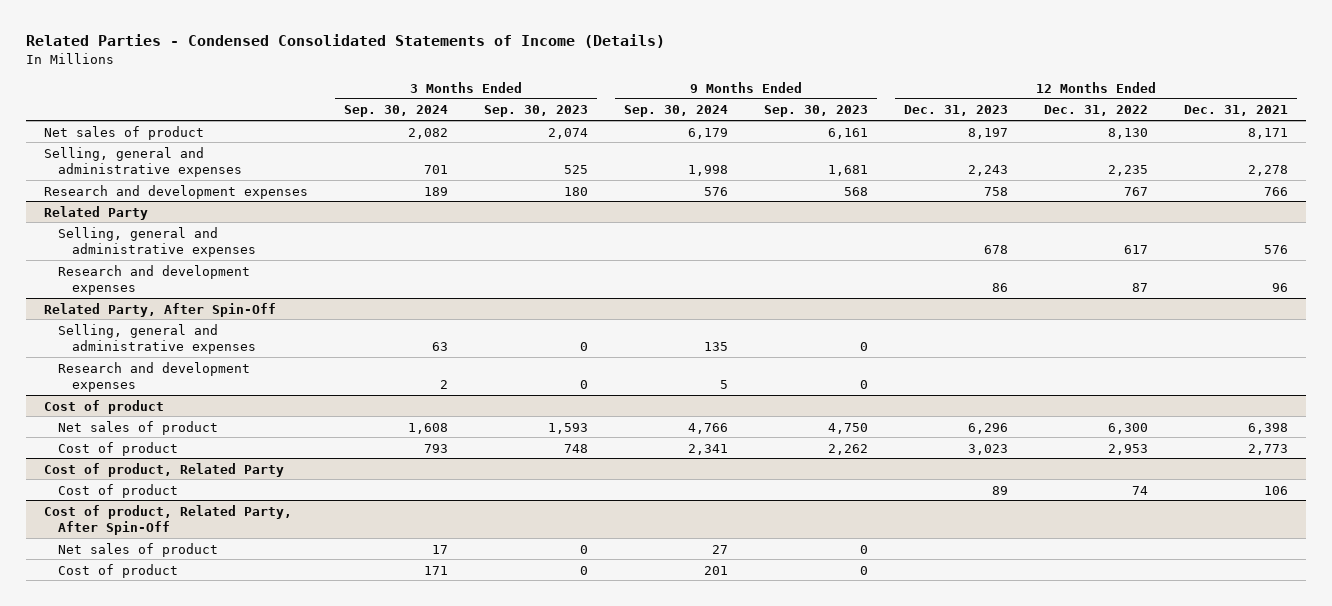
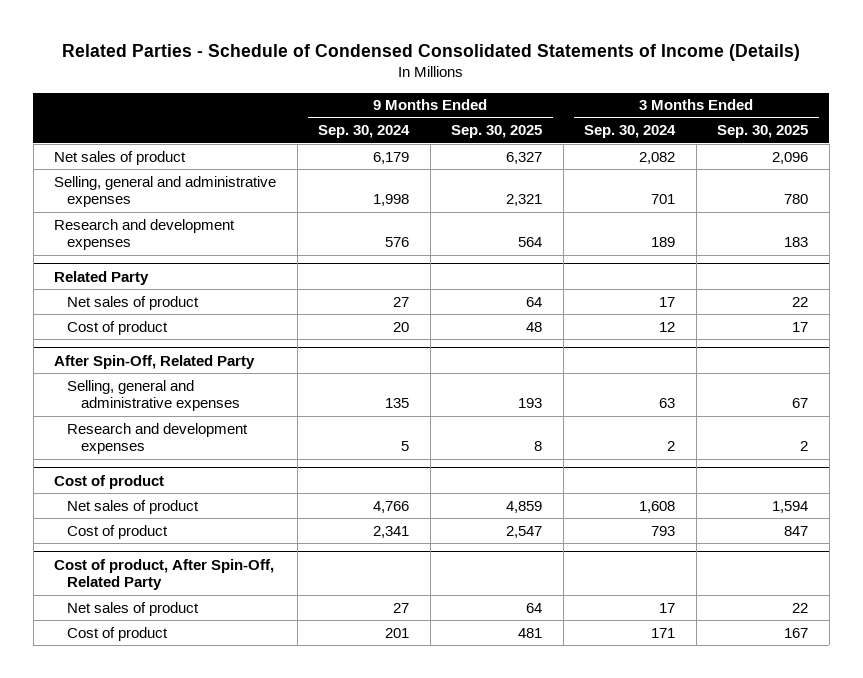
- Related Parties - Condensed Consolidated Statements of Income (Details)
+ Related Parties - Schedule of Condensed Consolidated Statements of Income (Details)
- | 3 Months Ended Sep. 30, 2024 | 3 Months Ended Sep. 30, 2023 | 9 Months Ended Sep. 30, 2024 | 9 Months Ended Sep. 30, 2023 | 12 Months Ended Dec. 31, 2023 | 12 Months Ended Dec. 31, 2022 | 12 Months Ended Dec. 31, 2021
+ | 9 Months Ended Sep. 30, 2024 | 9 Months Ended Sep. 30, 2025 | 3 Months Ended Sep. 30, 2024 | 3 Months Ended Sep. 30, 2025
@ Related Party
- Selling, general and administrative expenses | | | | | 678 | 617 | 576
- Research and development expenses | | | | | 86 | 87 | 96
- Related Party, After Spin-Off
@ Related Party
+ Net sales of product | 27 | 64 | 17 | 22
+ Cost of product | 20 | 48 | 12 | 17
+ After Spin-Off, Related Party
- Cost of product, Related Party
- Cost of product | | | | | 89 | 74 | 106
- Cost of product, Related Party, After Spin-Off
+ Cost of product, After Spin-Off, Related Party

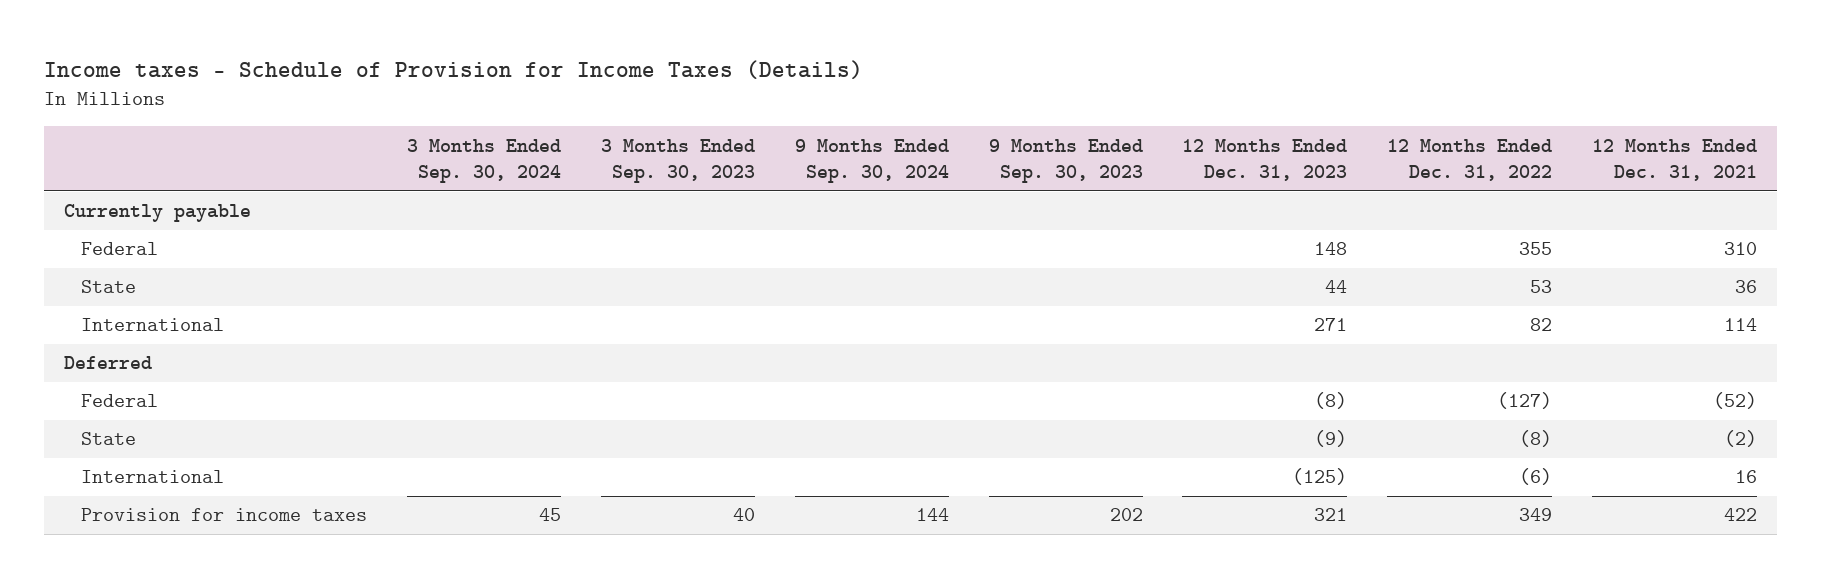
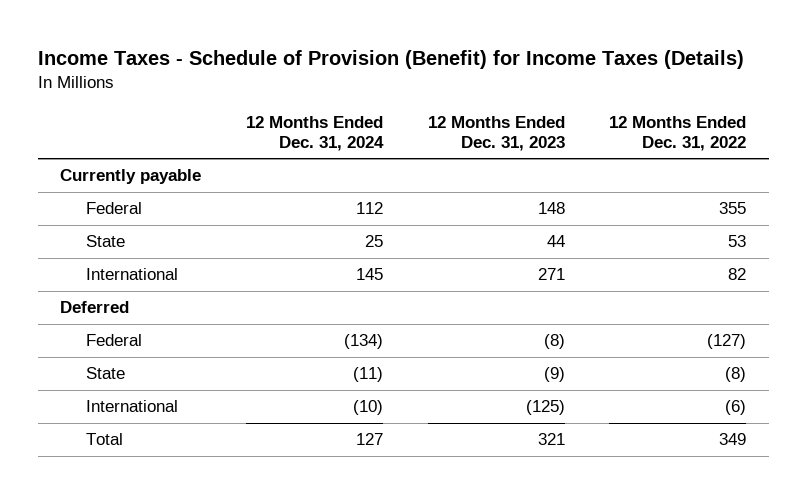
- Income taxes - Schedule of Provision for Income Taxes (Details)
+ Income Taxes - Schedule of Provision (Benefit) for Income Taxes (Details)
- | 3 Months Ended Sep. 30, 2024 | 3 Months Ended Sep. 30, 2023 | 9 Months Ended Sep. 30, 2024 | 9 Months Ended Sep. 30, 2023 | 12 Months Ended Dec. 31, 2023 | 12 Months Ended Dec. 31, 2022 | 12 Months Ended Dec. 31, 2021
+ | 12 Months Ended Dec. 31, 2024 | 12 Months Ended Dec. 31, 2023 | 12 Months Ended Dec. 31, 2022
- Provision for income taxes | 45 | 40 | 144 | 202 | 321 | 349 | 422
+ Total | 127 | 321 | 349

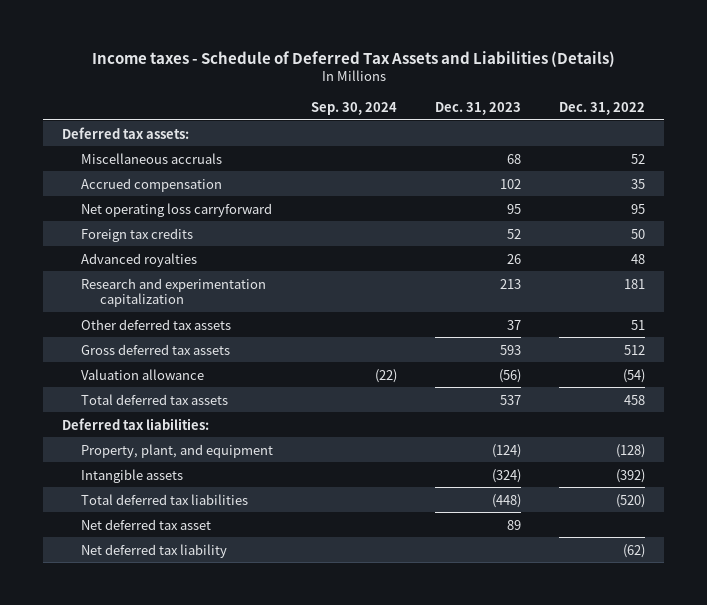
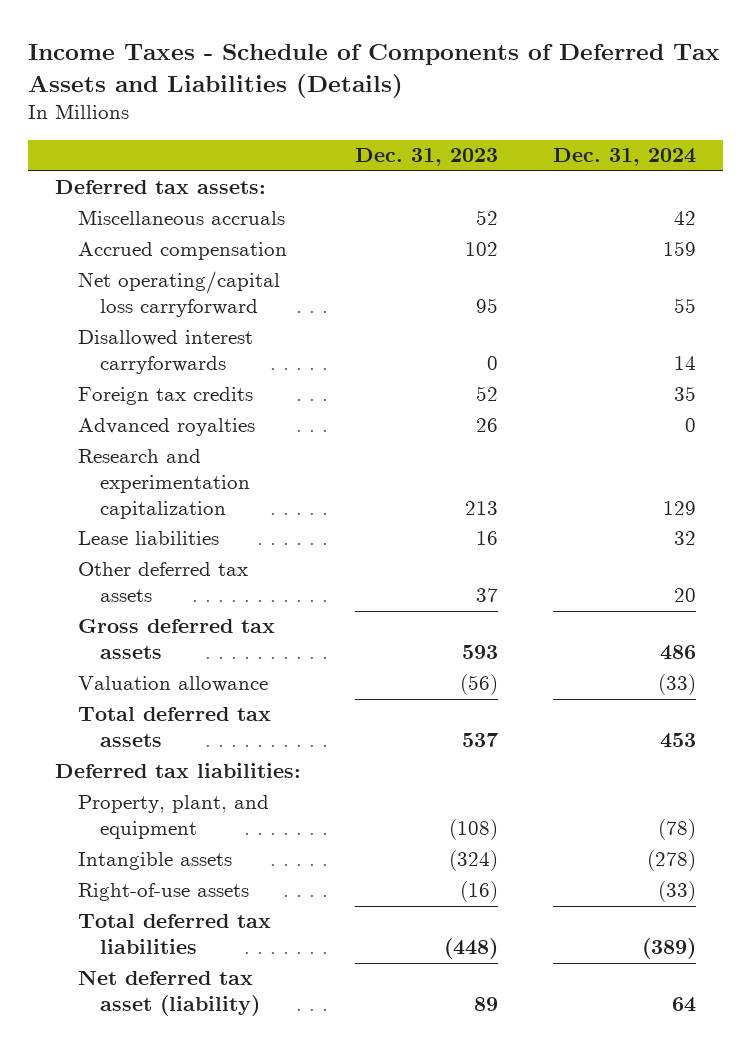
- Income taxes - Schedule of Deferred Tax Assets and Liabilities (Details)
+ Income Taxes - Schedule of Components of Deferred Tax Assets and Liabilities (Details)
- | Sep. 30, 2024 | Dec. 31, 2023 | Dec. 31, 2022
+ | Dec. 31, 2023 | Dec. 31, 2024
- Miscellaneous accruals | | 68 | 52
+ Miscellaneous accruals | 52 | 42
- Net operating loss carryforward | | 95 | 95
+ Net operating/capital loss carryforward | 95 | 55
+ Disallowed interest carryforwards | 0 | 14
+ Lease liabilities | 16 | 32
- Property, plant, and equipment | | (124) | (128)
+ Property, plant, and equipment | (108) | (78)
+ Right-of-use assets | (16) | (33)
- Net deferred tax asset | | 89 |
- Net deferred tax liability | | | (62)
+ Net deferred tax asset (liability) | 89 | 64

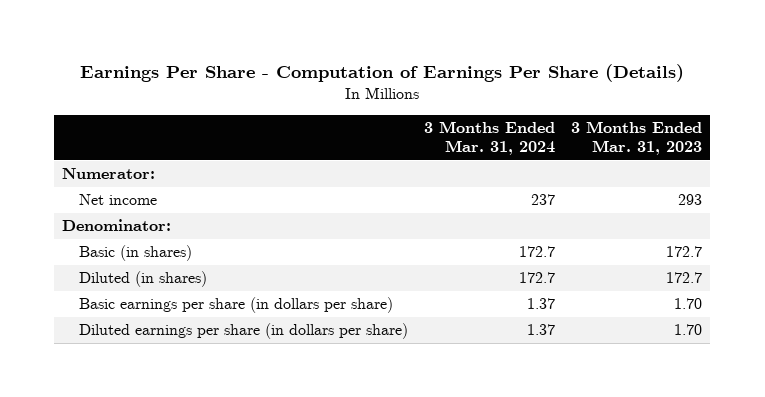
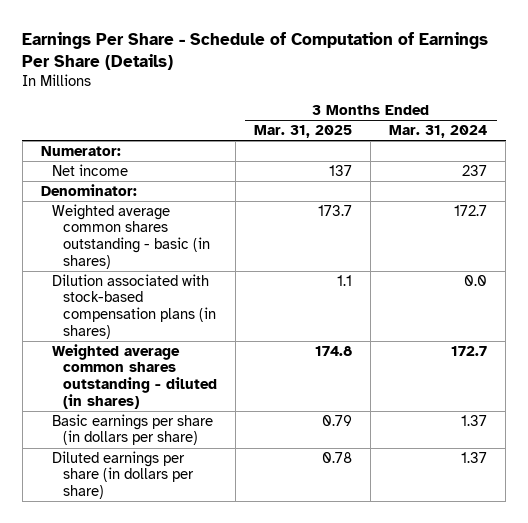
- Earnings Per Share - Computation of Earnings Per Share (Details)
+ Earnings Per Share - Schedule of Computation of Earnings Per Share (Details)
- | 3 Months Ended Mar. 31, 2024 | 3 Months Ended Mar. 31, 2023
+ | 3 Months Ended Mar. 31, 2025 | 3 Months Ended Mar. 31, 2024
- Basic (in shares) | 172.7 | 172.7
- Diluted (in shares) | 172.7 | 172.7
+ Weighted average common shares outstanding - basic (in shares) | 173.7 | 172.7
+ Dilution associated with stock-based compensation plans (in shares) | 1.1 | 0.0
+ Weighted average common shares outstanding - diluted (in shares) | 174.8 | 172.7

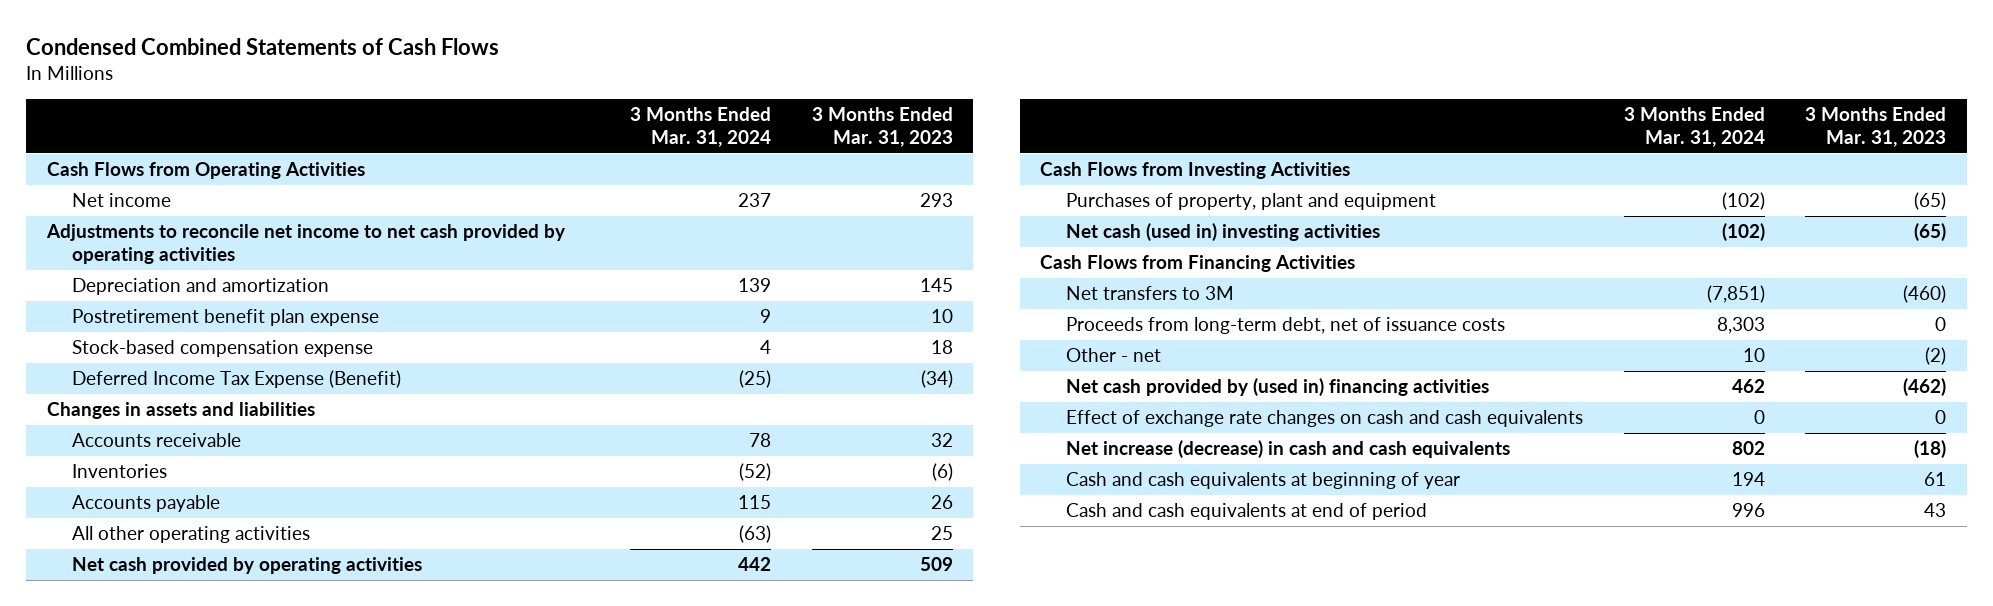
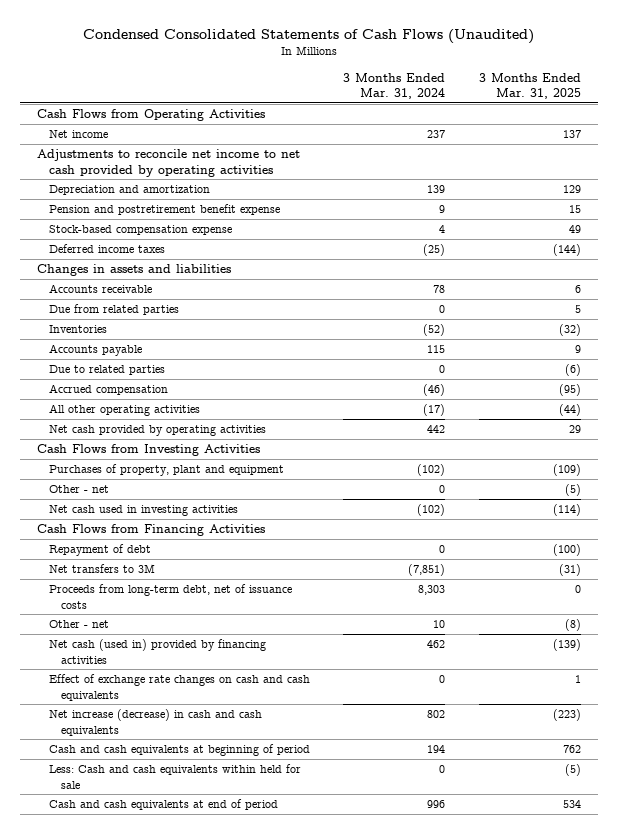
- Condensed Combined Statements of Cash Flows
+ Condensed Consolidated Statements of Cash Flows (Unaudited)
- | 3 Months Ended Mar. 31, 2024 | 3 Months Ended Mar. 31, 2023
+ | 3 Months Ended Mar. 31, 2024 | 3 Months Ended Mar. 31, 2025
- Postretirement benefit plan expense | 9 | 10
+ Pension and postretirement benefit expense | 9 | 15
- Deferred Income Tax Expense (Benefit) | (25) | (34)
+ Deferred income taxes | (25) | (144)
+ Due from related parties | 0 | 5
- All other operating activities | (63) | 25
+ Due to related parties | 0 | (6)
+ Accrued compensation | (46) | (95)
+ All other operating activities | (17) | (44)
- Net cash (used in) investing activities | (102) | (65)
+ Other - net | 0 | (5)
+ Net cash used in investing activities | (102) | (114)
+ Repayment of debt | 0 | (100)
- Net cash provided by (used in) financing activities | 462 | (462)
+ Net cash (used in) provided by financing activities | 462 | (139)
- Cash and cash equivalents at beginning of year | 194 | 61
+ Cash and cash equivalents at beginning of period | 194 | 762
+ Less: Cash and cash equivalents within held for sale | 0 | (5)

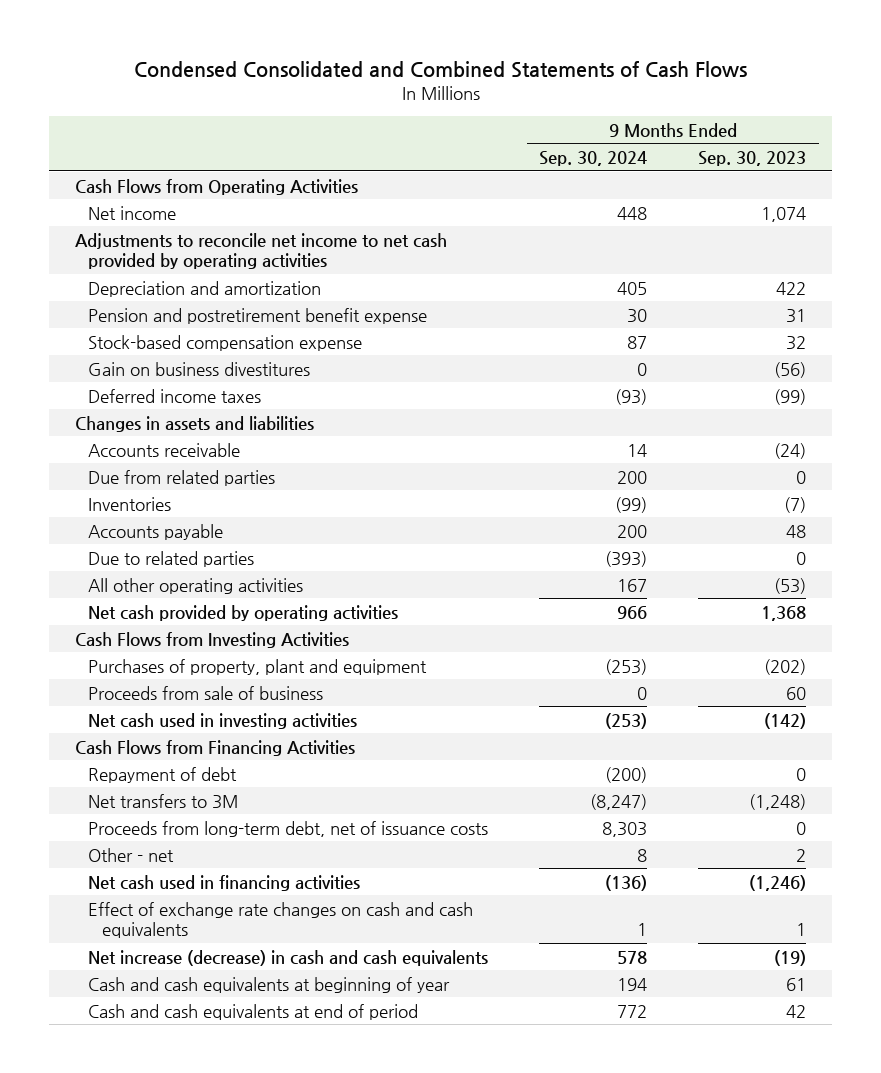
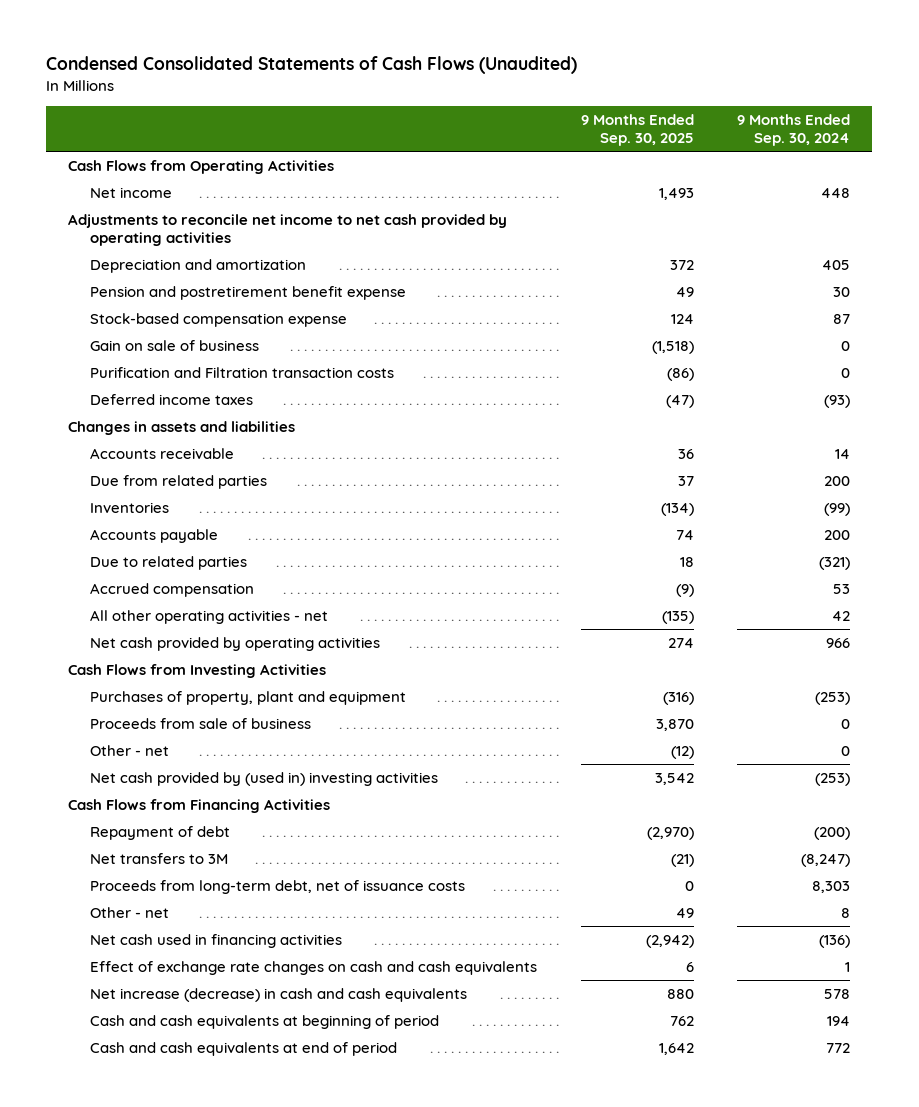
- Condensed Consolidated and Combined Statements of Cash Flows
+ Condensed Consolidated Statements of Cash Flows (Unaudited)
- | 9 Months Ended Sep. 30, 2024 | 9 Months Ended Sep. 30, 2023
+ | 9 Months Ended Sep. 30, 2025 | 9 Months Ended Sep. 30, 2024
- Gain on business divestitures | 0 | (56)
+ Gain on sale of business | (1,518) | 0
+ Purification and Filtration transaction costs | (86) | 0
- Due to related parties | (393) | 0
- All other operating activities | 167 | (53)
+ Due to related parties | 18 | (321)
+ Accrued compensation | (9) | 53
+ All other operating activities - net | (135) | 42
- Net cash used in investing activities | (253) | (142)
+ Other - net | (12) | 0
+ Net cash provided by (used in) investing activities | 3,542 | (253)
- Cash and cash equivalents at beginning of year | 194 | 61
+ Cash and cash equivalents at beginning of period | 762 | 194

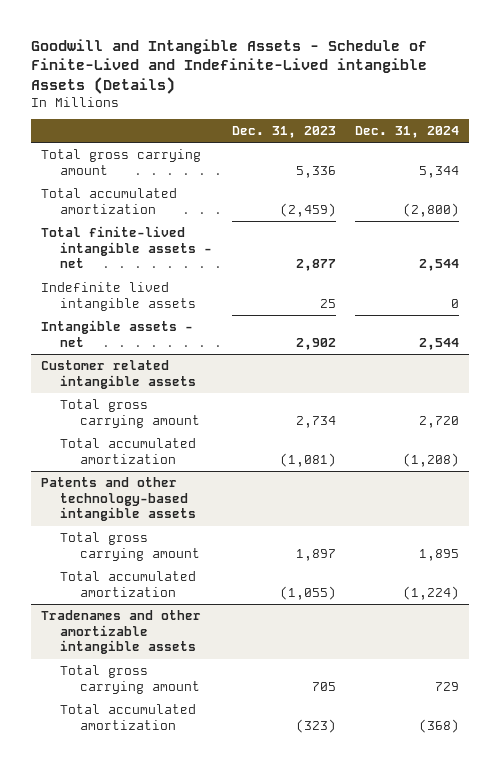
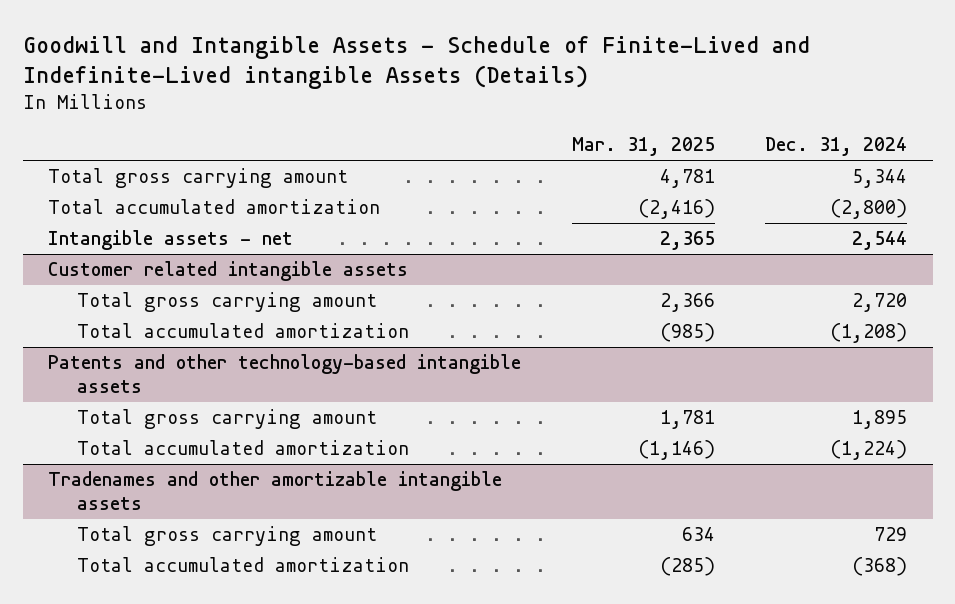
- | Dec. 31, 2023 | Dec. 31, 2024
+ | Mar. 31, 2025 | Dec. 31, 2024
- Total finite-lived intangible assets - net | 2,877 | 2,544
- Indefinite lived intangible assets | 25 | 0

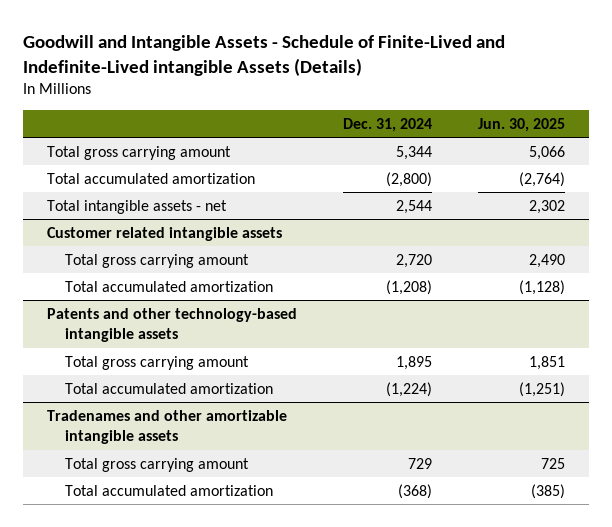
- | Mar. 31, 2025 | Dec. 31, 2024
+ | Dec. 31, 2024 | Jun. 30, 2025
- Intangible assets - net | 2,365 | 2,544
+ Total intangible assets - net | 2,544 | 2,302

